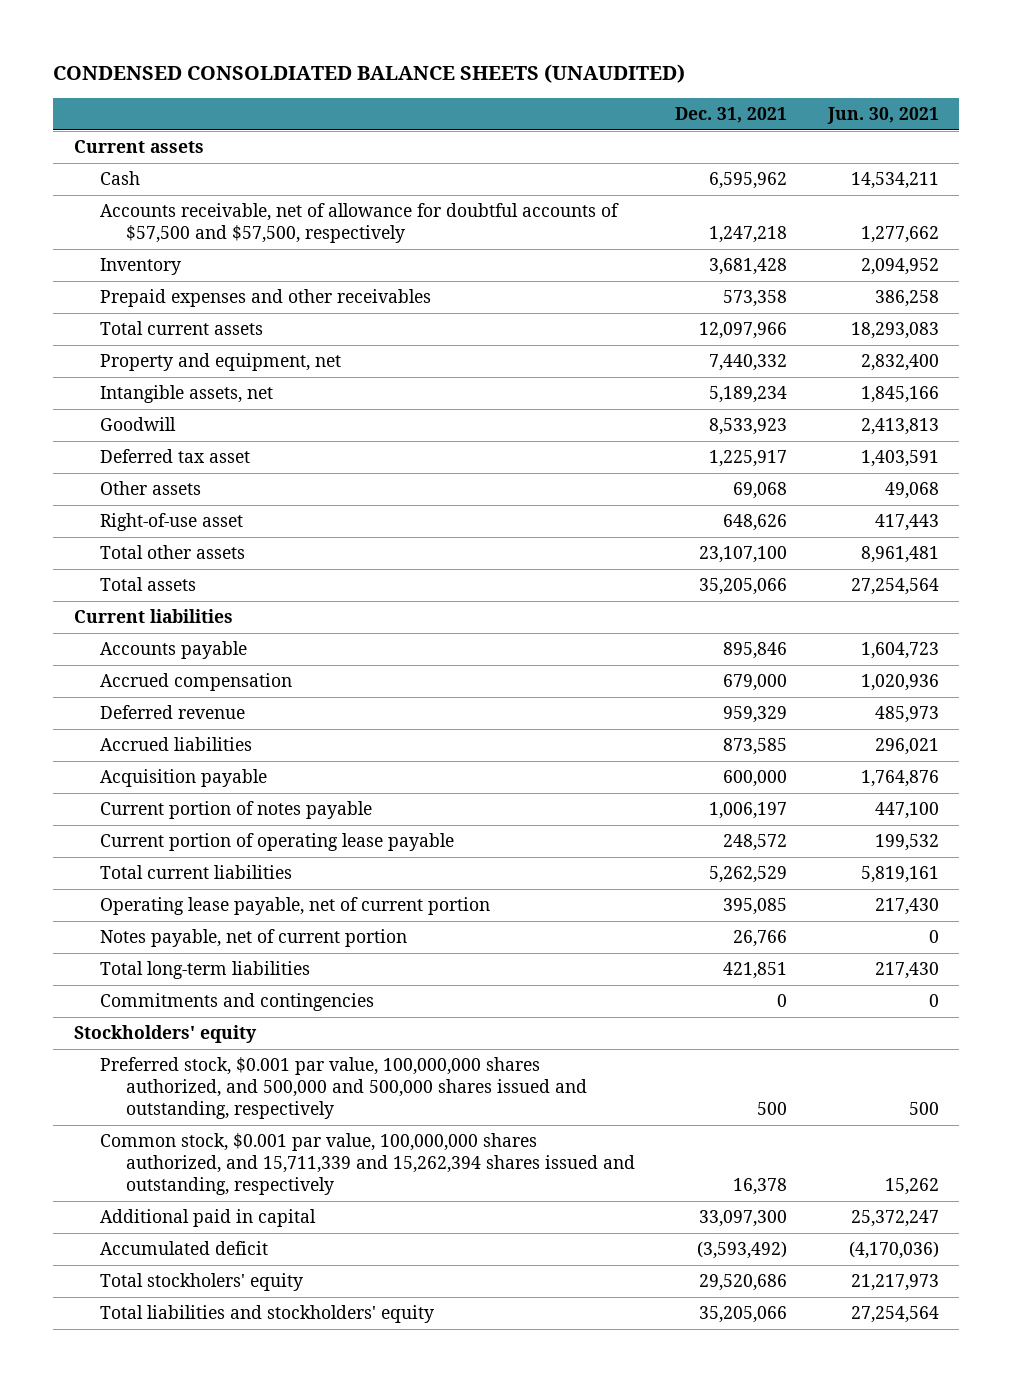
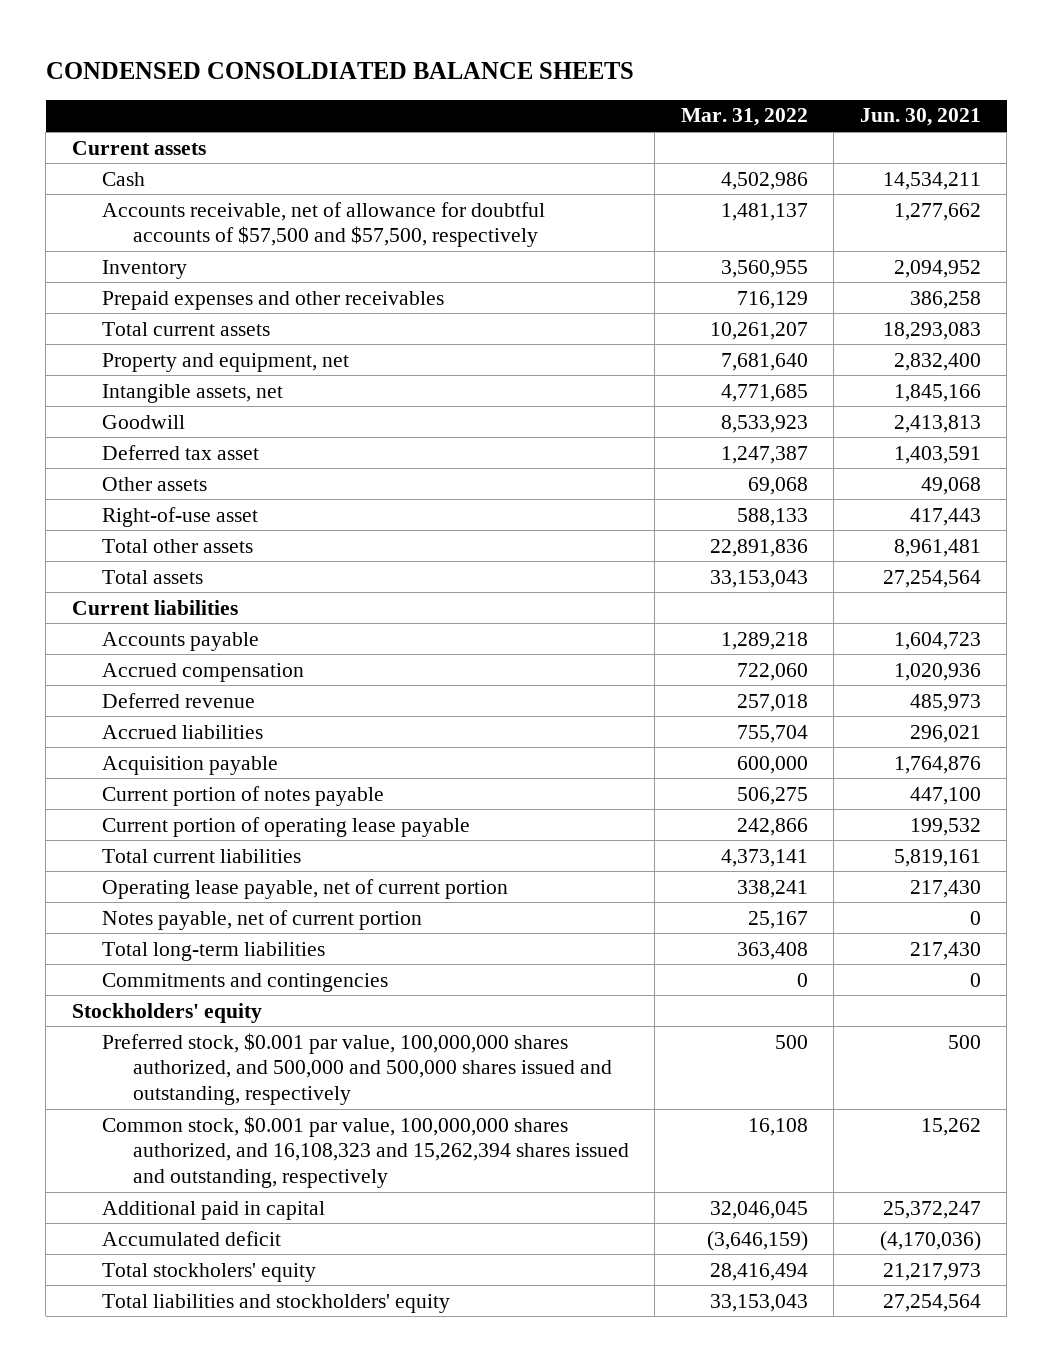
- CONDENSED CONSOLDIATED BALANCE SHEETS (UNAUDITED)
+ CONDENSED CONSOLDIATED BALANCE SHEETS
- | Dec. 31, 2021 | Jun. 30, 2021
+ | Mar. 31, 2022 | Jun. 30, 2021
- Common stock, $0.001 par value, 100,000,000 shares authorized, and 15,711,339 and 15,262,394 shares issued and outstanding, respectively | 16,378 | 15,262
+ Common stock, $0.001 par value, 100,000,000 shares authorized, and 16,108,323 and 15,262,394 shares issued and outstanding, respectively | 16,108 | 15,262

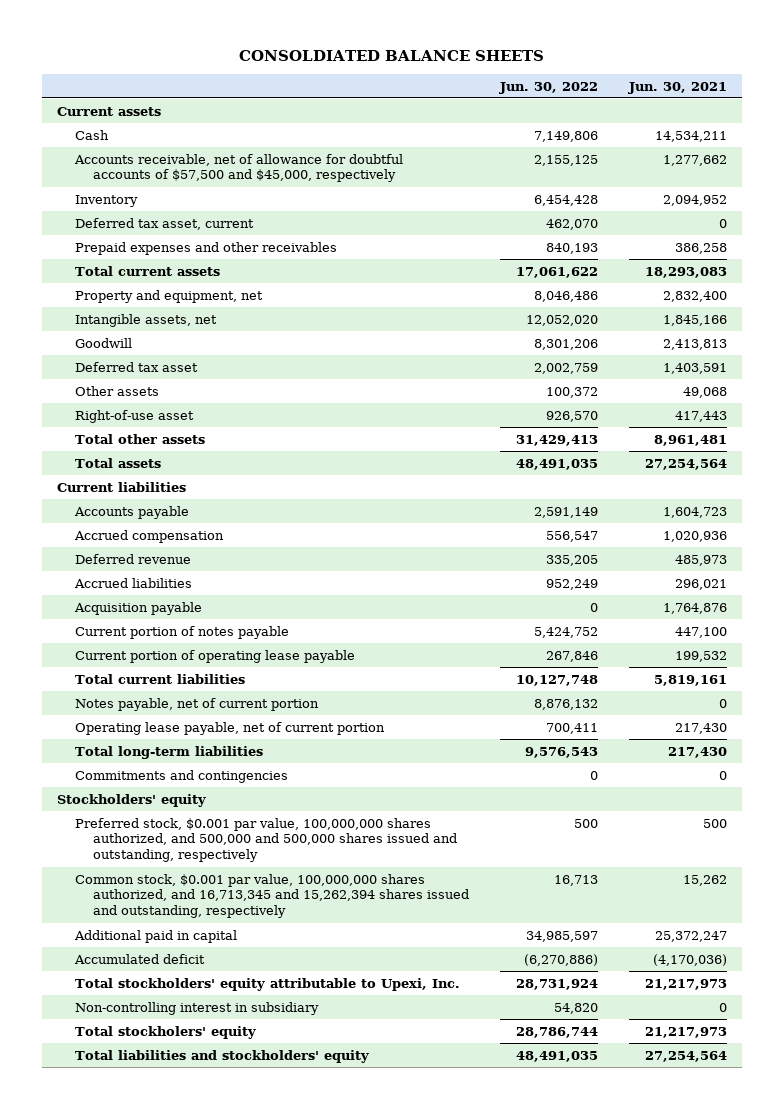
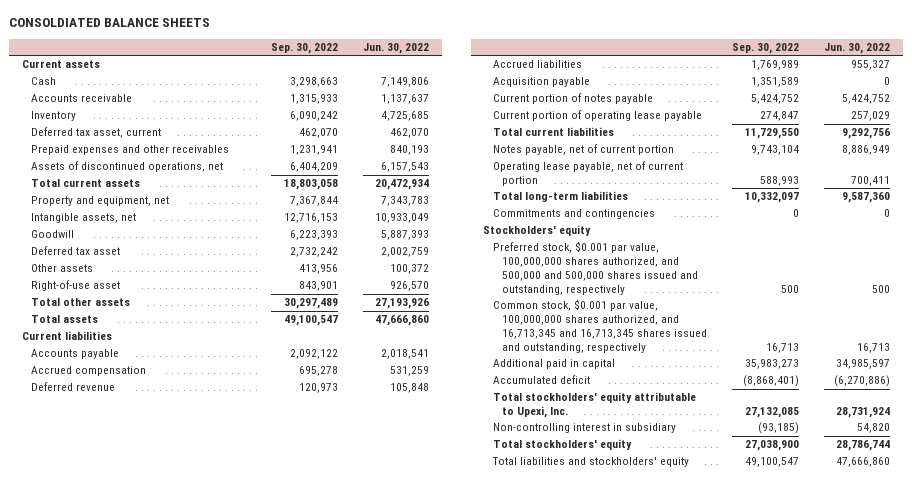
- | Jun. 30, 2022 | Jun. 30, 2021
+ | Sep. 30, 2022 | Jun. 30, 2022
- Accounts receivable, net of allowance for doubtful accounts of $57,500 and $45,000, respectively | 2,155,125 | 1,277,662
- Inventory | 6,454,428 | 2,094,952
+ Accounts receivable | 1,315,933 | 1,137,637
+ Inventory | 6,090,242 | 4,725,685
- Total current assets | 17,061,622 | 18,293,083
- Property and equipment, net | 8,046,486 | 2,832,400
- Intangible assets, net | 12,052,020 | 1,845,166
- Goodwill | 8,301,206 | 2,413,813
+ Assets of discontinued operations, net | 6,404,209 | 6,157,543
+ Total current assets | 18,803,058 | 20,472,934
+ Property and equipment, net | 7,367,844 | 7,343,783
+ Intangible assets, net | 12,716,153 | 10,933,049
+ Goodwill | 6,223,393 | 5,887,393
- Total other assets | 31,429,413 | 8,961,481
- Total assets | 48,491,035 | 27,254,564
+ Total other assets | 30,297,489 | 27,193,926
+ Total assets | 49,100,547 | 47,666,860
- Accounts payable | 2,591,149 | 1,604,723
- Accrued compensation | 556,547 | 1,020,936
- Deferred revenue | 335,205 | 485,973
- Accrued liabilities | 952,249 | 296,021
+ Accounts payable | 2,092,122 | 2,018,541
+ Accrued compensation | 695,278 | 531,259
+ Deferred revenue | 120,973 | 105,848
+ Accrued liabilities | 1,769,989 | 955,327
- Current portion of operating lease payable | 267,846 | 199,532
- Total current liabilities | 10,127,748 | 5,819,161
- Notes payable, net of current portion | 8,876,132 | 0
+ Current portion of operating lease payable | 274,847 | 257,029
+ Total current liabilities | 11,729,550 | 9,292,756
+ Notes payable, net of current portion | 9,743,104 | 8,886,949
- Total long-term liabilities | 9,576,543 | 217,430
+ Total long-term liabilities | 10,332,097 | 9,587,360
- Common stock, $0.001 par value, 100,000,000 shares authorized, and 16,713,345 and 15,262,394 shares issued and outstanding, respectively | 16,713 | 15,262
+ Common stock, $0.001 par value, 100,000,000 shares authorized, and 16,713,345 and 16,713,345 shares issued and outstanding, respectively | 16,713 | 16,713
- Total stockholers' equity | 28,786,744 | 21,217,973
- Total liabilities and stockholders' equity | 48,491,035 | 27,254,564
+ Total stockholders' equity | 27,038,900 | 28,786,744
+ Total liabilities and stockholders' equity | 49,100,547 | 47,666,860

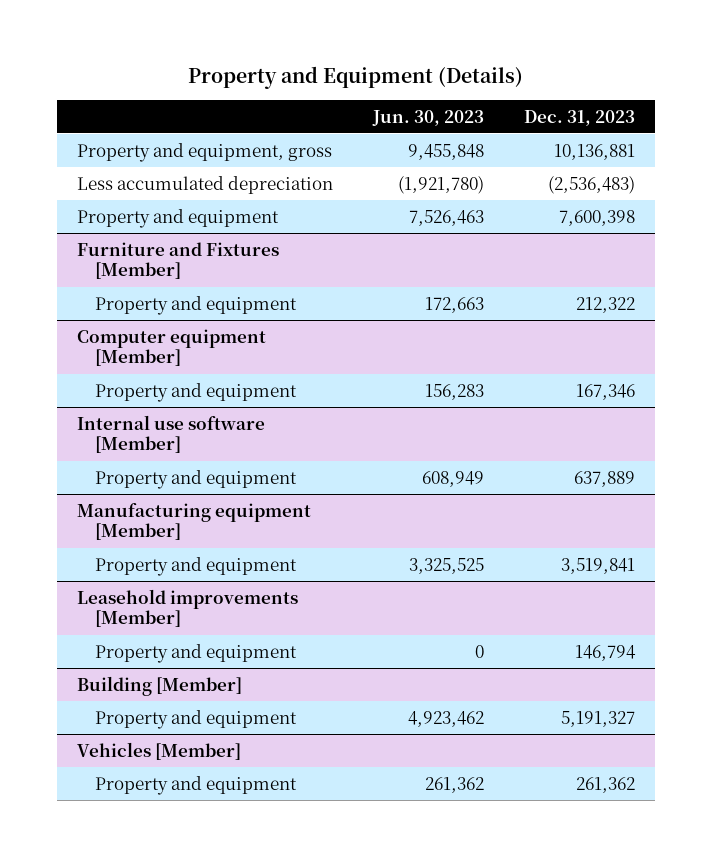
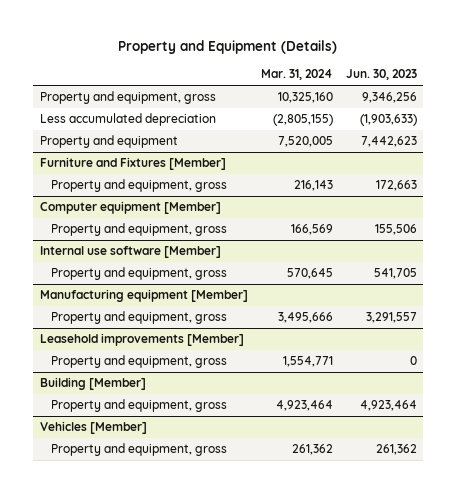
- | Jun. 30, 2023 | Dec. 31, 2023
+ | Mar. 31, 2024 | Jun. 30, 2023
- Property and equipment, gross | 9,455,848 | 10,136,881
- Less accumulated depreciation | (1,921,780) | (2,536,483)
- Property and equipment | 7,526,463 | 7,600,398
+ Property and equipment, gross | 10,325,160 | 9,346,256
+ Less accumulated depreciation | (2,805,155) | (1,903,633)
+ Property and equipment | 7,520,005 | 7,442,623
@ Furniture and Fixtures [Member]
- Property and equipment | 172,663 | 212,322
+ Property and equipment, gross | 216,143 | 172,663
@ Computer equipment [Member]
- Property and equipment | 156,283 | 167,346
+ Property and equipment, gross | 166,569 | 155,506
@ Internal use software [Member]
- Property and equipment | 608,949 | 637,889
+ Property and equipment, gross | 570,645 | 541,705
@ Manufacturing equipment [Member]
- Property and equipment | 3,325,525 | 3,519,841
+ Property and equipment, gross | 3,495,666 | 3,291,557
@ Leasehold improvements [Member]
- Property and equipment | 0 | 146,794
+ Property and equipment, gross | 1,554,771 | 0
@ Building [Member]
- Property and equipment | 4,923,462 | 5,191,327
+ Property and equipment, gross | 4,923,464 | 4,923,464
@ Vehicles [Member]
- Property and equipment | 261,362 | 261,362
+ Property and equipment, gross | 261,362 | 261,362

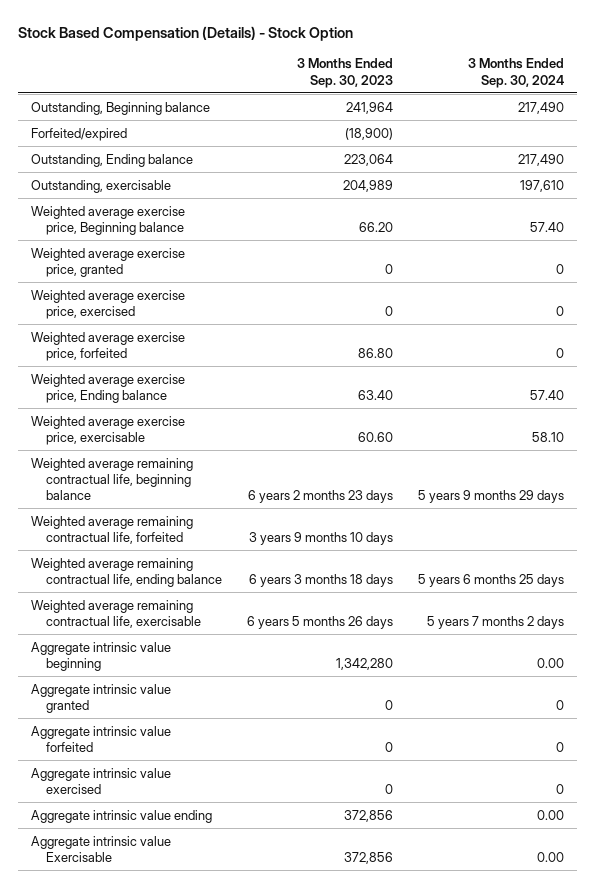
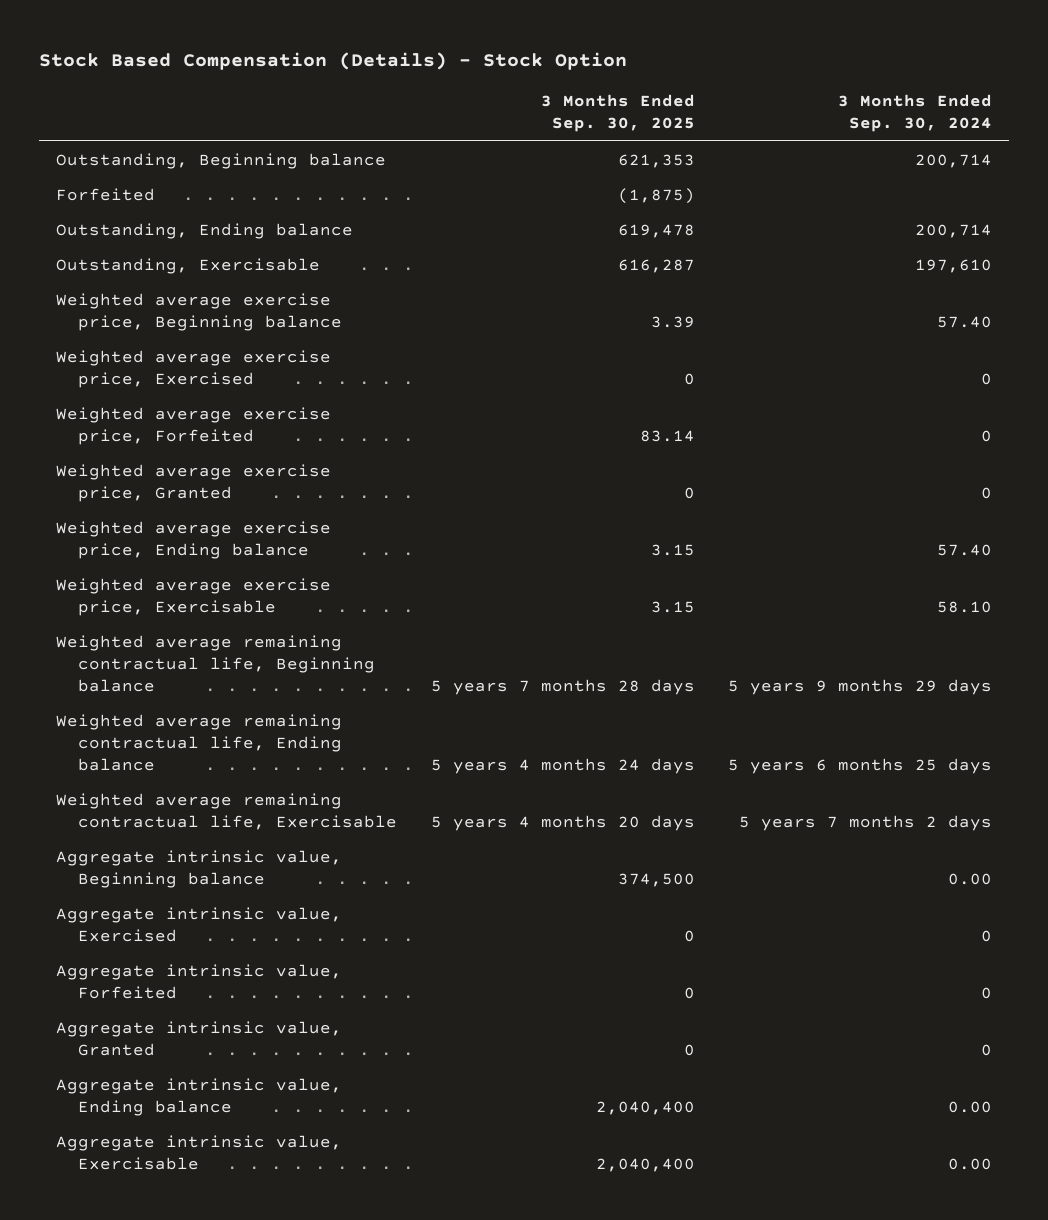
- | 3 Months Ended Sep. 30, 2023 | 3 Months Ended Sep. 30, 2024
+ | 3 Months Ended Sep. 30, 2025 | 3 Months Ended Sep. 30, 2024
- Outstanding, Beginning balance | 241,964 | 217,490
- Forfeited/expired | (18,900) |
- Outstanding, Ending balance | 223,064 | 217,490
- Outstanding, exercisable | 204,989 | 197,610
+ Outstanding, Beginning balance | 621,353 | 200,714
+ Forfeited | (1,875) |
+ Outstanding, Ending balance | 619,478 | 200,714
+ Outstanding, Exercisable | 616,287 | 197,610
- Weighted average exercise price, granted | 0 | 0
- Weighted average exercise price, exercised | 0 | 0
- Weighted average exercise price, forfeited | 86.80 | 0
+ Weighted average exercise price, Exercised | 0 | 0
+ Weighted average exercise price, Forfeited | 83.14 | 0
+ Weighted average exercise price, Granted | 0 | 0
- Weighted average exercise price, exercisable | 60.60 | 58.10
- Weighted average remaining contractual life, beginning balance | 6 years 2 months 23 days | 5 years 9 months 29 days
- Weighted average remaining contractual life, forfeited | 3 years 9 months 10 days |
- Weighted average remaining contractual life, ending balance | 6 years 3 months 18 days | 5 years 6 months 25 days
- Weighted average remaining contractual life, exercisable | 6 years 5 months 26 days | 5 years 7 months 2 days
- Aggregate intrinsic value beginning | 1,342,280 | 0.00
- Aggregate intrinsic value granted | 0 | 0
- Aggregate intrinsic value forfeited | 0 | 0
- Aggregate intrinsic value exercised | 0 | 0
- Aggregate intrinsic value ending | 372,856 | 0.00
- Aggregate intrinsic value Exercisable | 372,856 | 0.00
+ Weighted average exercise price, Exercisable | 3.15 | 58.10
+ Weighted average remaining contractual life, Beginning balance | 5 years 7 months 28 days | 5 years 9 months 29 days
+ Weighted average remaining contractual life, Ending balance | 5 years 4 months 24 days | 5 years 6 months 25 days
+ Weighted average remaining contractual life, Exercisable | 5 years 4 months 20 days | 5 years 7 months 2 days
+ Aggregate intrinsic value, Beginning balance | 374,500 | 0.00
+ Aggregate intrinsic value, Exercised | 0 | 0
+ Aggregate intrinsic value, Forfeited | 0 | 0
+ Aggregate intrinsic value, Granted | 0 | 0
+ Aggregate intrinsic value, Ending balance | 2,040,400 | 0.00
+ Aggregate intrinsic value, Exercisable | 2,040,400 | 0.00

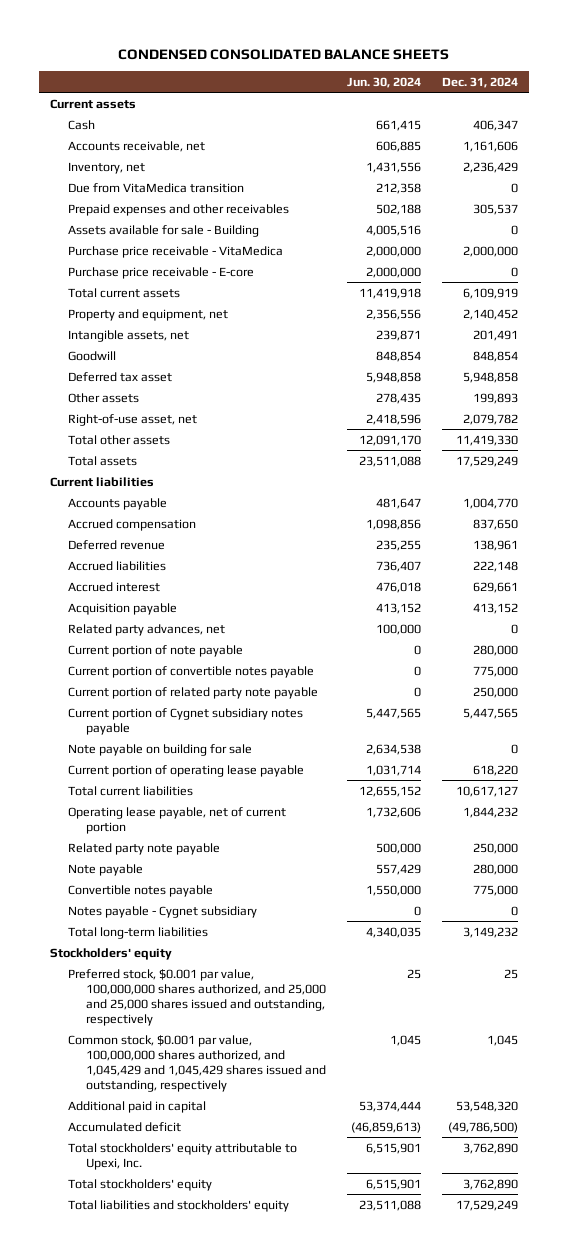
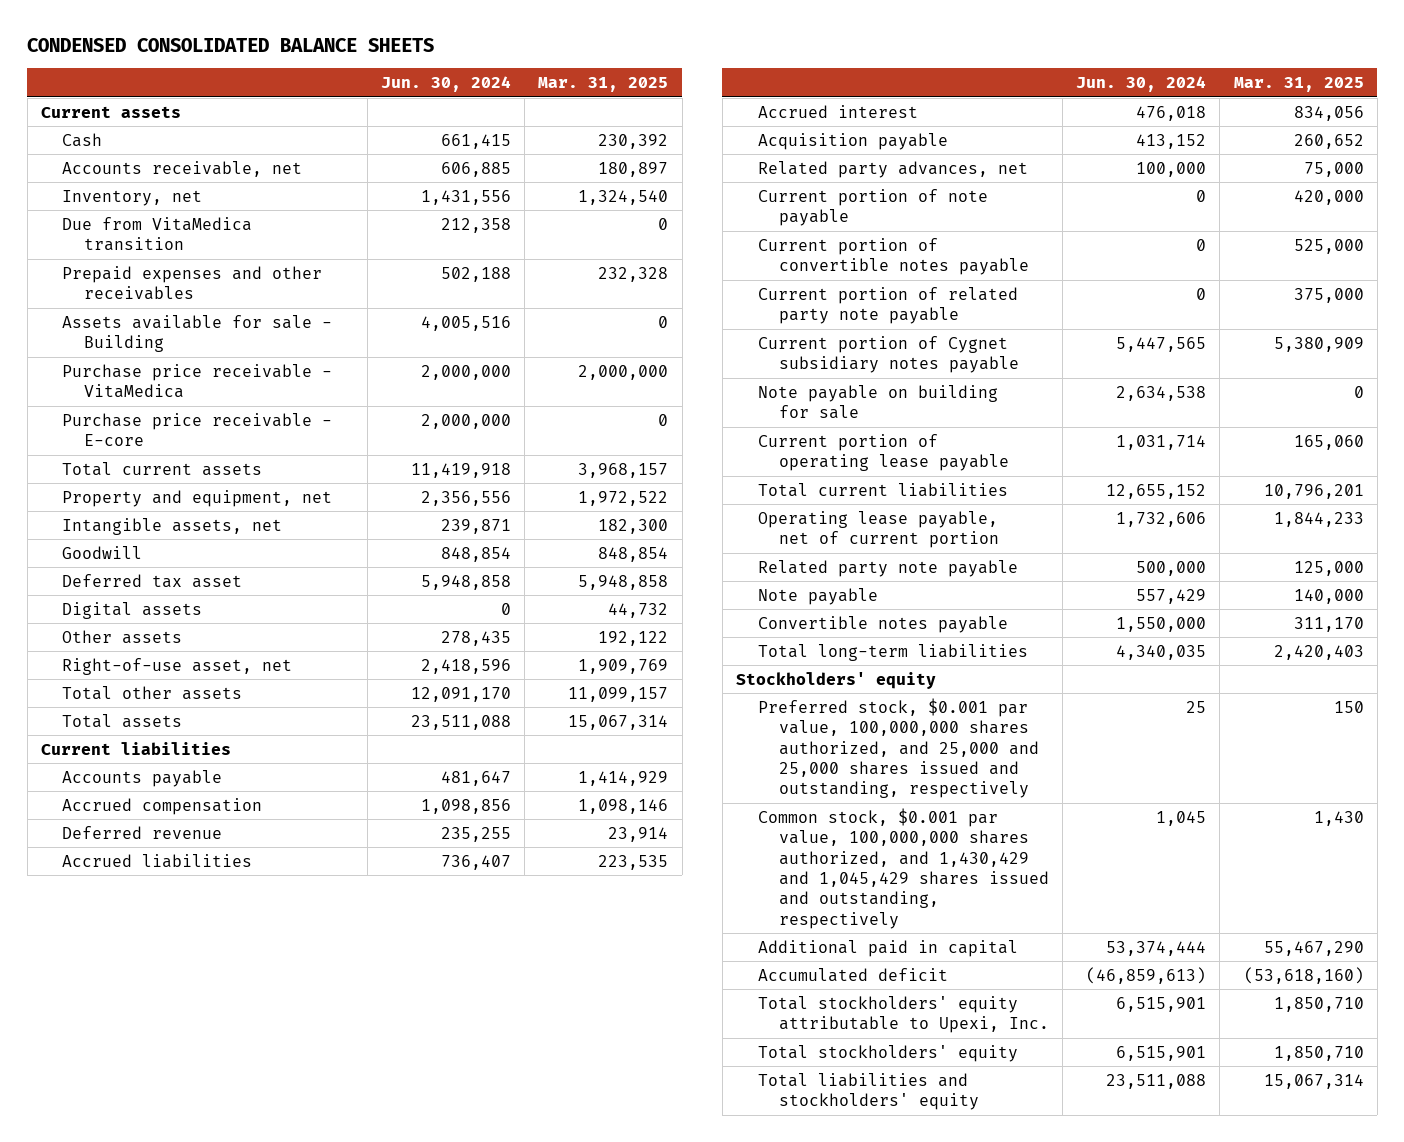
- | Jun. 30, 2024 | Dec. 31, 2024
+ | Jun. 30, 2024 | Mar. 31, 2025
+ Digital assets | 0 | 44,732
- Notes payable - Cygnet subsidiary | 0 | 0
- Common stock, $0.001 par value, 100,000,000 shares authorized, and 1,045,429 and 1,045,429 shares issued and outstanding, respectively | 1,045 | 1,045
+ Common stock, $0.001 par value, 100,000,000 shares authorized, and 1,430,429 and 1,045,429 shares issued and outstanding, respectively | 1,045 | 1,430

